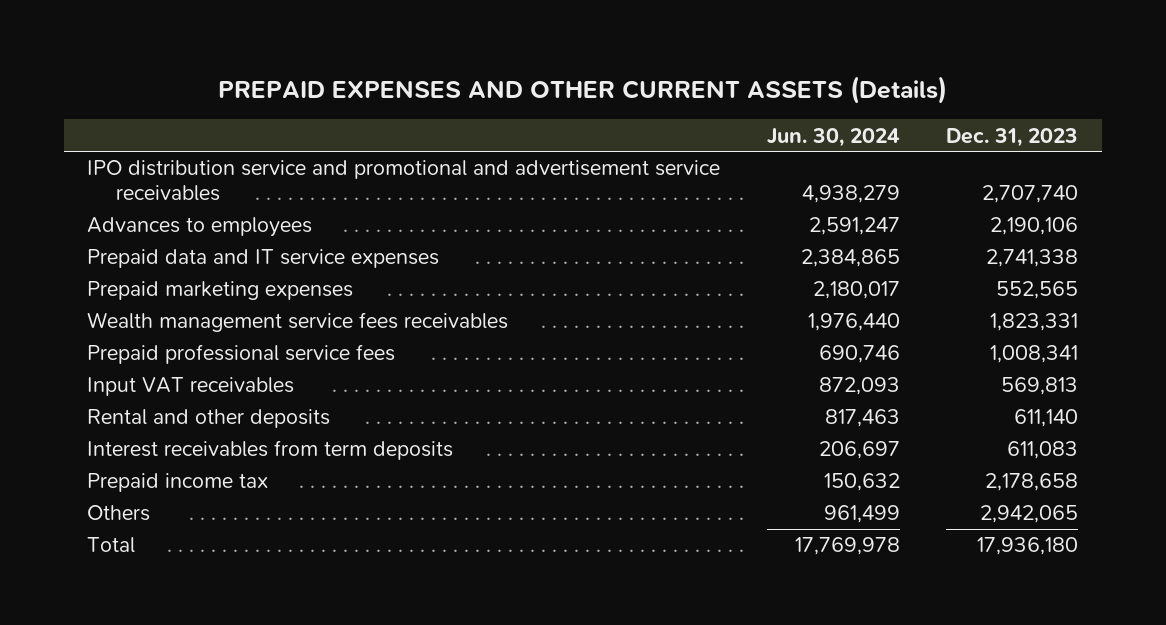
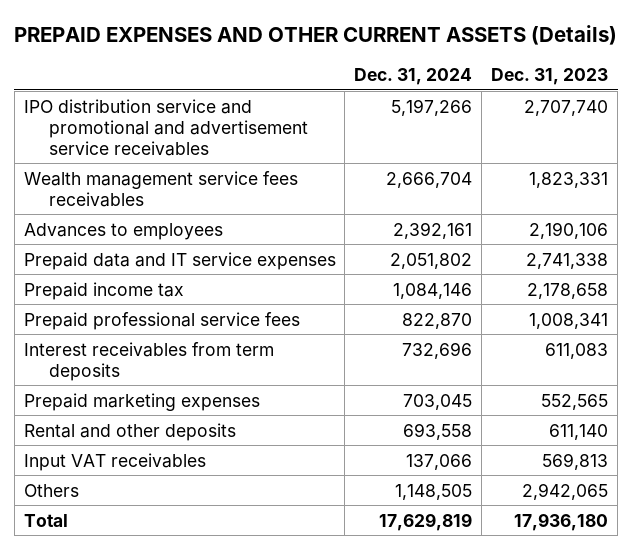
- | Jun. 30, 2024 | Dec. 31, 2023
+ | Dec. 31, 2024 | Dec. 31, 2023
moved up: Wealth management service fees receivables | 2,666,704 | 1,823,331
moved up: Prepaid income tax | 1,084,146 | 2,178,658
moved down: Prepaid marketing expenses | 703,045 | 552,565
moved down: Rental and other deposits | 693,558 | 611,140
moved down: Input VAT receivables | 137,066 | 569,813

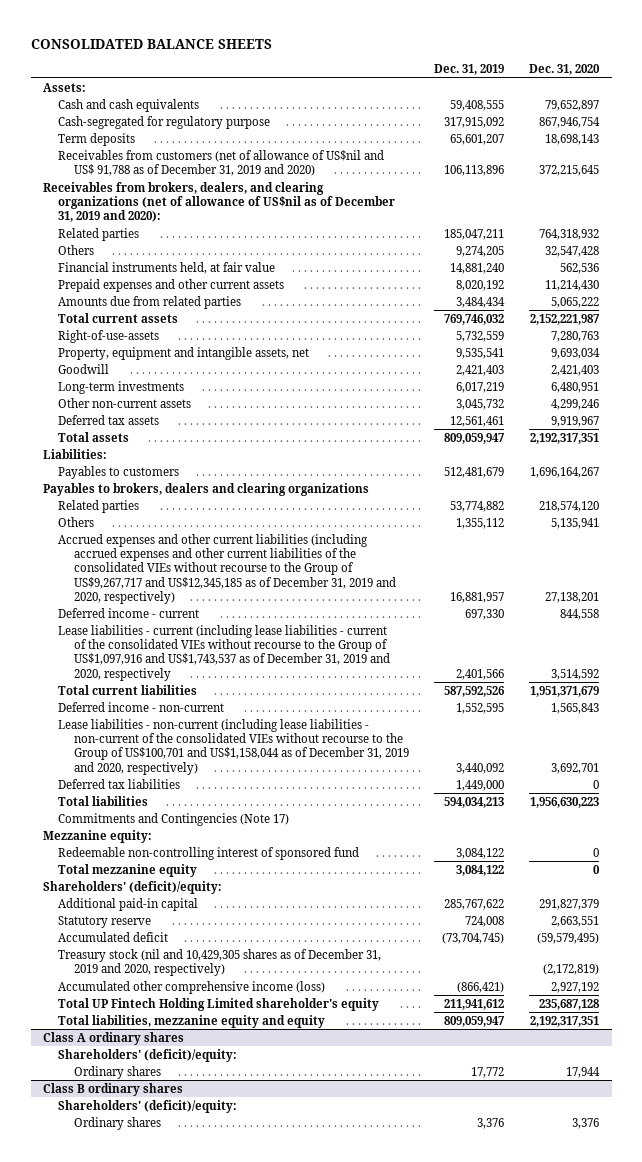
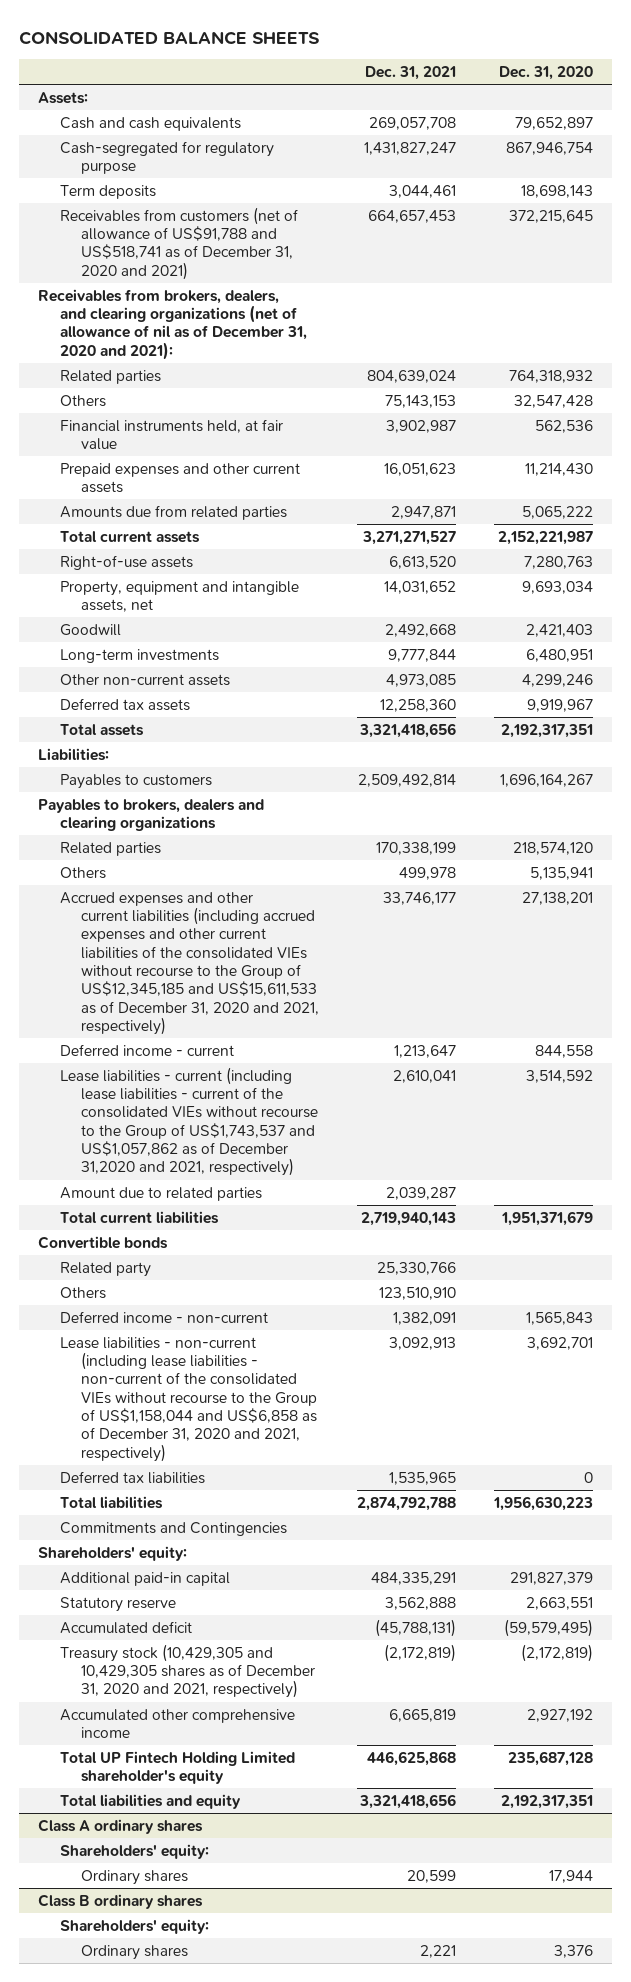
- | Dec. 31, 2019 | Dec. 31, 2020
+ | Dec. 31, 2021 | Dec. 31, 2020
- Receivables from customers (net of allowance of US$nil and US$ 91,788 as of December 31, 2019 and 2020) | 106,113,896 | 372,215,645
- Receivables from brokers, dealers, and clearing organizations (net of allowance of US$nil as of December 31, 2019 and 2020):
+ Receivables from customers (net of allowance of US$91,788 and US$518,741 as of December 31, 2020 and 2021) | 664,657,453 | 372,215,645
+ Receivables from brokers, dealers, and clearing organizations (net of allowance of nil as of December 31, 2020 and 2021):
- Right-of-use-assets | 5,732,559 | 7,280,763
+ Right-of-use assets | 6,613,520 | 7,280,763
- Accrued expenses and other current liabilities (including accrued expenses and other current liabilities of the consolidated VIEs without recourse to the Group of US$9,267,717 and US$12,345,185 as of December 31, 2019 and 2020, respectively) | 16,881,957 | 27,138,201
+ Accrued expenses and other current liabilities (including accrued expenses and other current liabilities of the consolidated VIEs without recourse to the Group of US$12,345,185 and US$15,611,533 as of December 31, 2020 and 2021, respectively) | 33,746,177 | 27,138,201
- Lease liabilities - current (including lease liabilities - current of the consolidated VIEs without recourse to the Group of US$1,097,916 and US$1,743,537 as of December 31, 2019 and 2020, respectively | 2,401,566 | 3,514,592
+ Lease liabilities - current (including lease liabilities - current of the consolidated VIEs without recourse to the Group of US$1,743,537 and US$1,057,862 as of December 31,2020 and 2021, respectively) | 2,610,041 | 3,514,592
+ Amount due to related parties | 2,039,287 |
+ Convertible bonds
+ Related party | 25,330,766 |
+ Others | 123,510,910 |
- Lease liabilities - non-current (including lease liabilities - non-current of the consolidated VIEs without recourse to the Group of US$100,701 and US$1,158,044 as of December 31, 2019 and 2020, respectively) | 3,440,092 | 3,692,701
+ Lease liabilities - non-current (including lease liabilities - non-current of the consolidated VIEs without recourse to the Group of US$1,158,044 and US$6,858 as of December 31, 2020 and 2021, respectively) | 3,092,913 | 3,692,701
- Commitments and Contingencies (Note 17)
- Mezzanine equity:
- Redeemable non-controlling interest of sponsored fund | 3,084,122 | 0
- Total mezzanine equity | 3,084,122 | 0
- Shareholders' (deficit)/equity:
+ Commitments and Contingencies
+ Shareholders' equity:
- Treasury stock (nil and 10,429,305 shares as of December 31, 2019 and 2020, respectively) | | (2,172,819)
- Accumulated other comprehensive income (loss) | (866,421) | 2,927,192
+ Treasury stock (10,429,305 and 10,429,305 shares as of December 31, 2020 and 2021, respectively) | (2,172,819) | (2,172,819)
+ Accumulated other comprehensive income | 6,665,819 | 2,927,192
- Total liabilities, mezzanine equity and equity | 809,059,947 | 2,192,317,351
+ Total liabilities and equity | 3,321,418,656 | 2,192,317,351
@ Class A ordinary shares
- Shareholders' (deficit)/equity:
+ Shareholders' equity:
@ Class B ordinary shares
- Shareholders' (deficit)/equity:
+ Shareholders' equity:

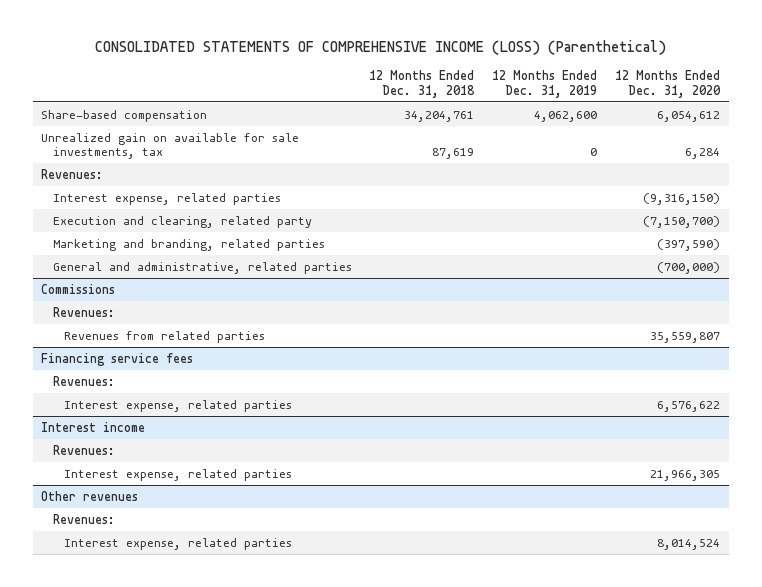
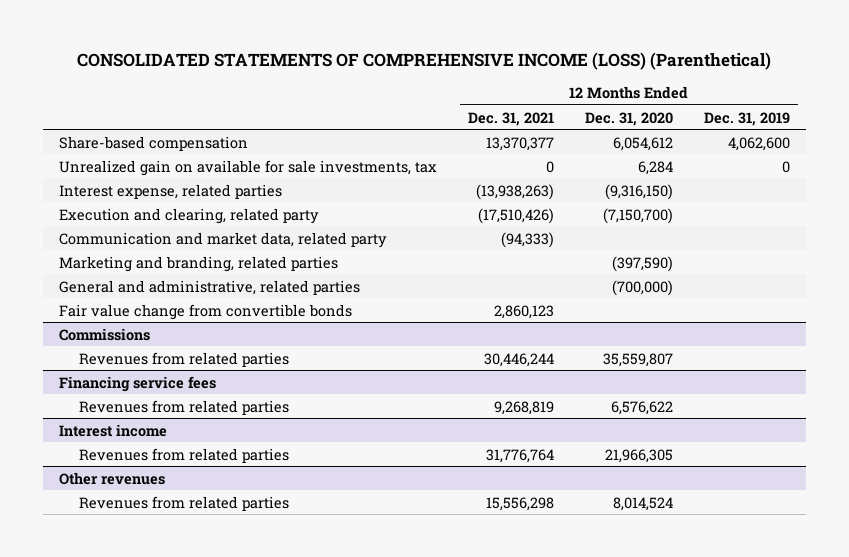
- | 12 Months Ended Dec. 31, 2018 | 12 Months Ended Dec. 31, 2019 | 12 Months Ended Dec. 31, 2020
+ | 12 Months Ended Dec. 31, 2021 | 12 Months Ended Dec. 31, 2020 | 12 Months Ended Dec. 31, 2019
- Revenues:
+ Communication and market data, related party | (94,333) | |
+ Fair value change from convertible bonds | 2,860,123 | |
@ Commissions
- Revenues:
@ Financing service fees
- Revenues:
- Interest expense, related parties | | | 6,576,622
+ Revenues from related parties | 9,268,819 | 6,576,622 |
@ Interest income
- Revenues:
- Interest expense, related parties | | | 21,966,305
+ Revenues from related parties | 31,776,764 | 21,966,305 |
@ Other revenues
- Revenues:
- Interest expense, related parties | | | 8,014,524
+ Revenues from related parties | 15,556,298 | 8,014,524 |

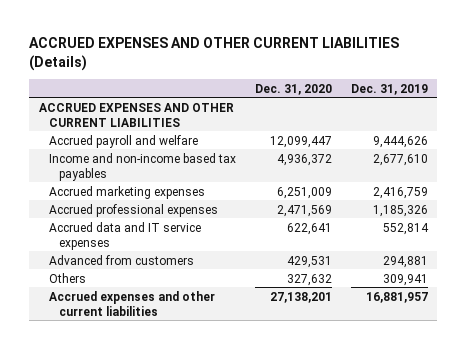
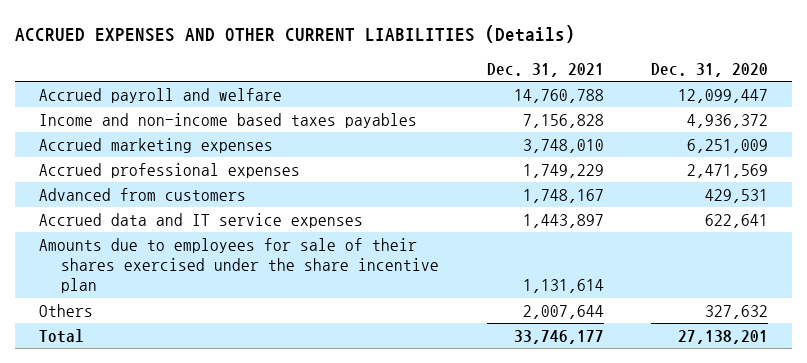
- | Dec. 31, 2020 | Dec. 31, 2019
+ | Dec. 31, 2021 | Dec. 31, 2020
- ACCRUED EXPENSES AND OTHER CURRENT LIABILITIES
- Income and non-income based tax payables | 4,936,372 | 2,677,610
+ Income and non-income based taxes payables | 7,156,828 | 4,936,372
moved down: Accrued data and IT service expenses | 1,443,897 | 622,641
+ Amounts due to employees for sale of their shares exercised under the share incentive plan | 1,131,614 |
- Accrued expenses and other current liabilities | 27,138,201 | 16,881,957
+ Total | 33,746,177 | 27,138,201

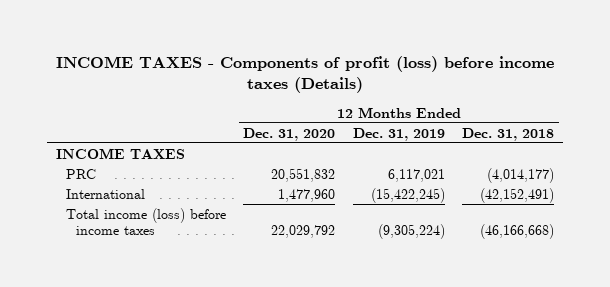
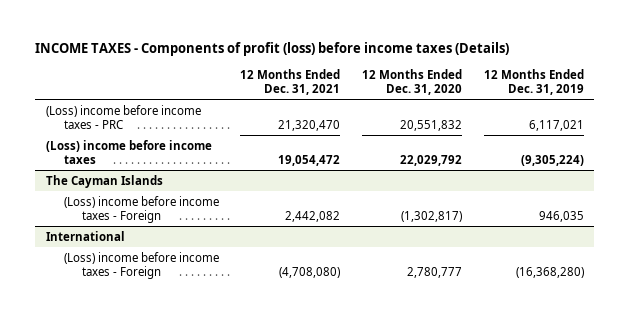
- | 12 Months Ended Dec. 31, 2020 | 12 Months Ended Dec. 31, 2019 | 12 Months Ended Dec. 31, 2018
+ | 12 Months Ended Dec. 31, 2021 | 12 Months Ended Dec. 31, 2020 | 12 Months Ended Dec. 31, 2019
- INCOME TAXES
- PRC | 20,551,832 | 6,117,021 | (4,014,177)
- International | 1,477,960 | (15,422,245) | (42,152,491)
- Total income (loss) before income taxes | 22,029,792 | (9,305,224) | (46,166,668)
+ (Loss) income before income taxes - PRC | 21,320,470 | 20,551,832 | 6,117,021
+ (Loss) income before income taxes | 19,054,472 | 22,029,792 | (9,305,224)
+ The Cayman Islands
+ (Loss) income before income taxes - Foreign | 2,442,082 | (1,302,817) | 946,035
+ International
+ (Loss) income before income taxes - Foreign | (4,708,080) | 2,780,777 | (16,368,280)

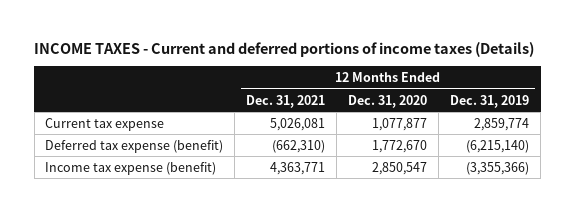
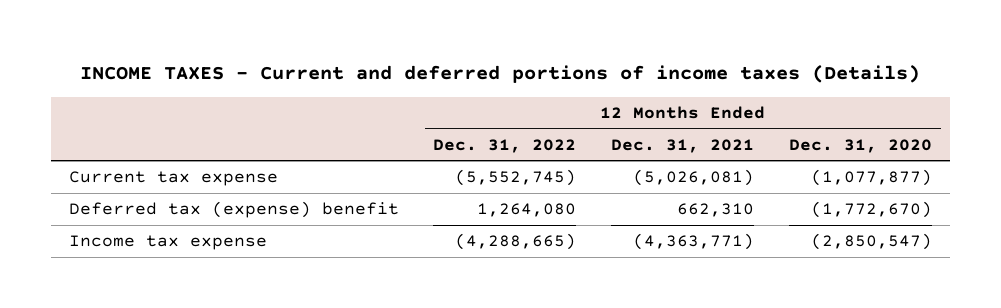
- | 12 Months Ended Dec. 31, 2021 | 12 Months Ended Dec. 31, 2020 | 12 Months Ended Dec. 31, 2019
+ | 12 Months Ended Dec. 31, 2022 | 12 Months Ended Dec. 31, 2021 | 12 Months Ended Dec. 31, 2020
- Current tax expense | 5,026,081 | 1,077,877 | 2,859,774
- Deferred tax expense (benefit) | (662,310) | 1,772,670 | (6,215,140)
- Income tax expense (benefit) | 4,363,771 | 2,850,547 | (3,355,366)
+ Current tax expense | (5,552,745) | (5,026,081) | (1,077,877)
+ Deferred tax (expense) benefit | 1,264,080 | 662,310 | (1,772,670)
+ Income tax expense | (4,288,665) | (4,363,771) | (2,850,547)

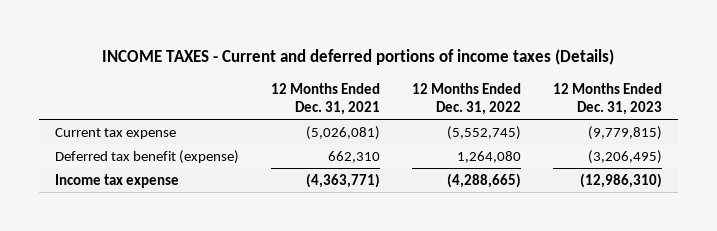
- | 12 Months Ended Dec. 31, 2022 | 12 Months Ended Dec. 31, 2021 | 12 Months Ended Dec. 31, 2020
+ | 12 Months Ended Dec. 31, 2021 | 12 Months Ended Dec. 31, 2022 | 12 Months Ended Dec. 31, 2023
- Deferred tax (expense) benefit | 1,264,080 | 662,310 | (1,772,670)
+ Deferred tax benefit (expense) | 662,310 | 1,264,080 | (3,206,495)

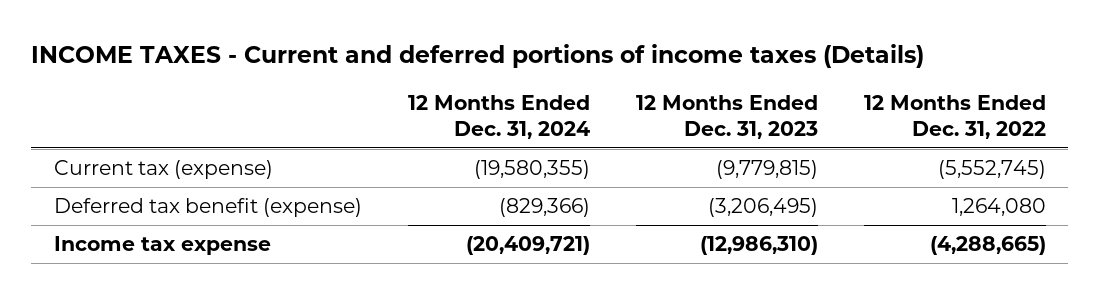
- | 12 Months Ended Dec. 31, 2021 | 12 Months Ended Dec. 31, 2022 | 12 Months Ended Dec. 31, 2023
+ | 12 Months Ended Dec. 31, 2024 | 12 Months Ended Dec. 31, 2023 | 12 Months Ended Dec. 31, 2022
- Current tax expense | (5,026,081) | (5,552,745) | (9,779,815)
+ Current tax (expense) | (19,580,355) | (9,779,815) | (5,552,745)

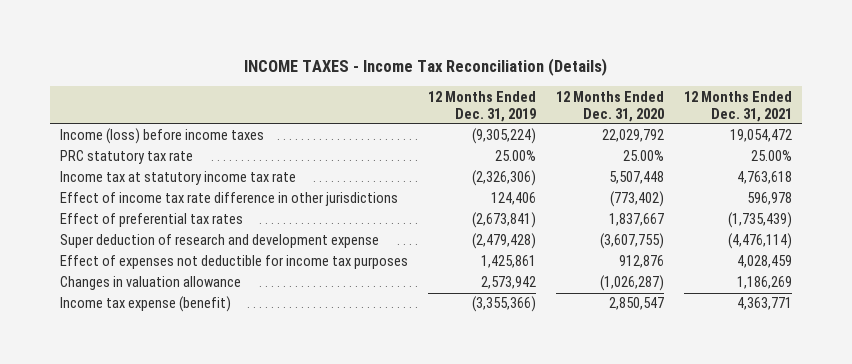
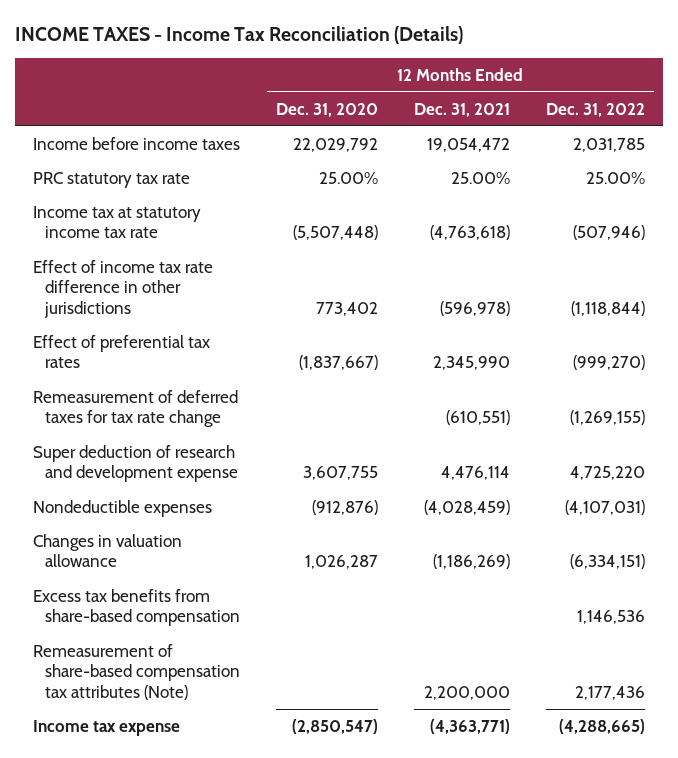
- | 12 Months Ended Dec. 31, 2019 | 12 Months Ended Dec. 31, 2020 | 12 Months Ended Dec. 31, 2021
+ | 12 Months Ended Dec. 31, 2020 | 12 Months Ended Dec. 31, 2021 | 12 Months Ended Dec. 31, 2022
- Income (loss) before income taxes | (9,305,224) | 22,029,792 | 19,054,472
+ Income before income taxes | 22,029,792 | 19,054,472 | 2,031,785
- Income tax at statutory income tax rate | (2,326,306) | 5,507,448 | 4,763,618
- Effect of income tax rate difference in other jurisdictions | 124,406 | (773,402) | 596,978
- Effect of preferential tax rates | (2,673,841) | 1,837,667 | (1,735,439)
- Super deduction of research and development expense | (2,479,428) | (3,607,755) | (4,476,114)
- Effect of expenses not deductible for income tax purposes | 1,425,861 | 912,876 | 4,028,459
- Changes in valuation allowance | 2,573,942 | (1,026,287) | 1,186,269
- Income tax expense (benefit) | (3,355,366) | 2,850,547 | 4,363,771
+ Income tax at statutory income tax rate | (5,507,448) | (4,763,618) | (507,946)
+ Effect of income tax rate difference in other jurisdictions | 773,402 | (596,978) | (1,118,844)
+ Effect of preferential tax rates | (1,837,667) | 2,345,990 | (999,270)
+ Remeasurement of deferred taxes for tax rate change | | (610,551) | (1,269,155)
+ Super deduction of research and development expense | 3,607,755 | 4,476,114 | 4,725,220
+ Nondeductible expenses | (912,876) | (4,028,459) | (4,107,031)
+ Changes in valuation allowance | 1,026,287 | (1,186,269) | (6,334,151)
+ Excess tax benefits from share-based compensation | | | 1,146,536
+ Remeasurement of share-based compensation tax attributes (Note) | | 2,200,000 | 2,177,436
+ Income tax expense | (2,850,547) | (4,363,771) | (4,288,665)

